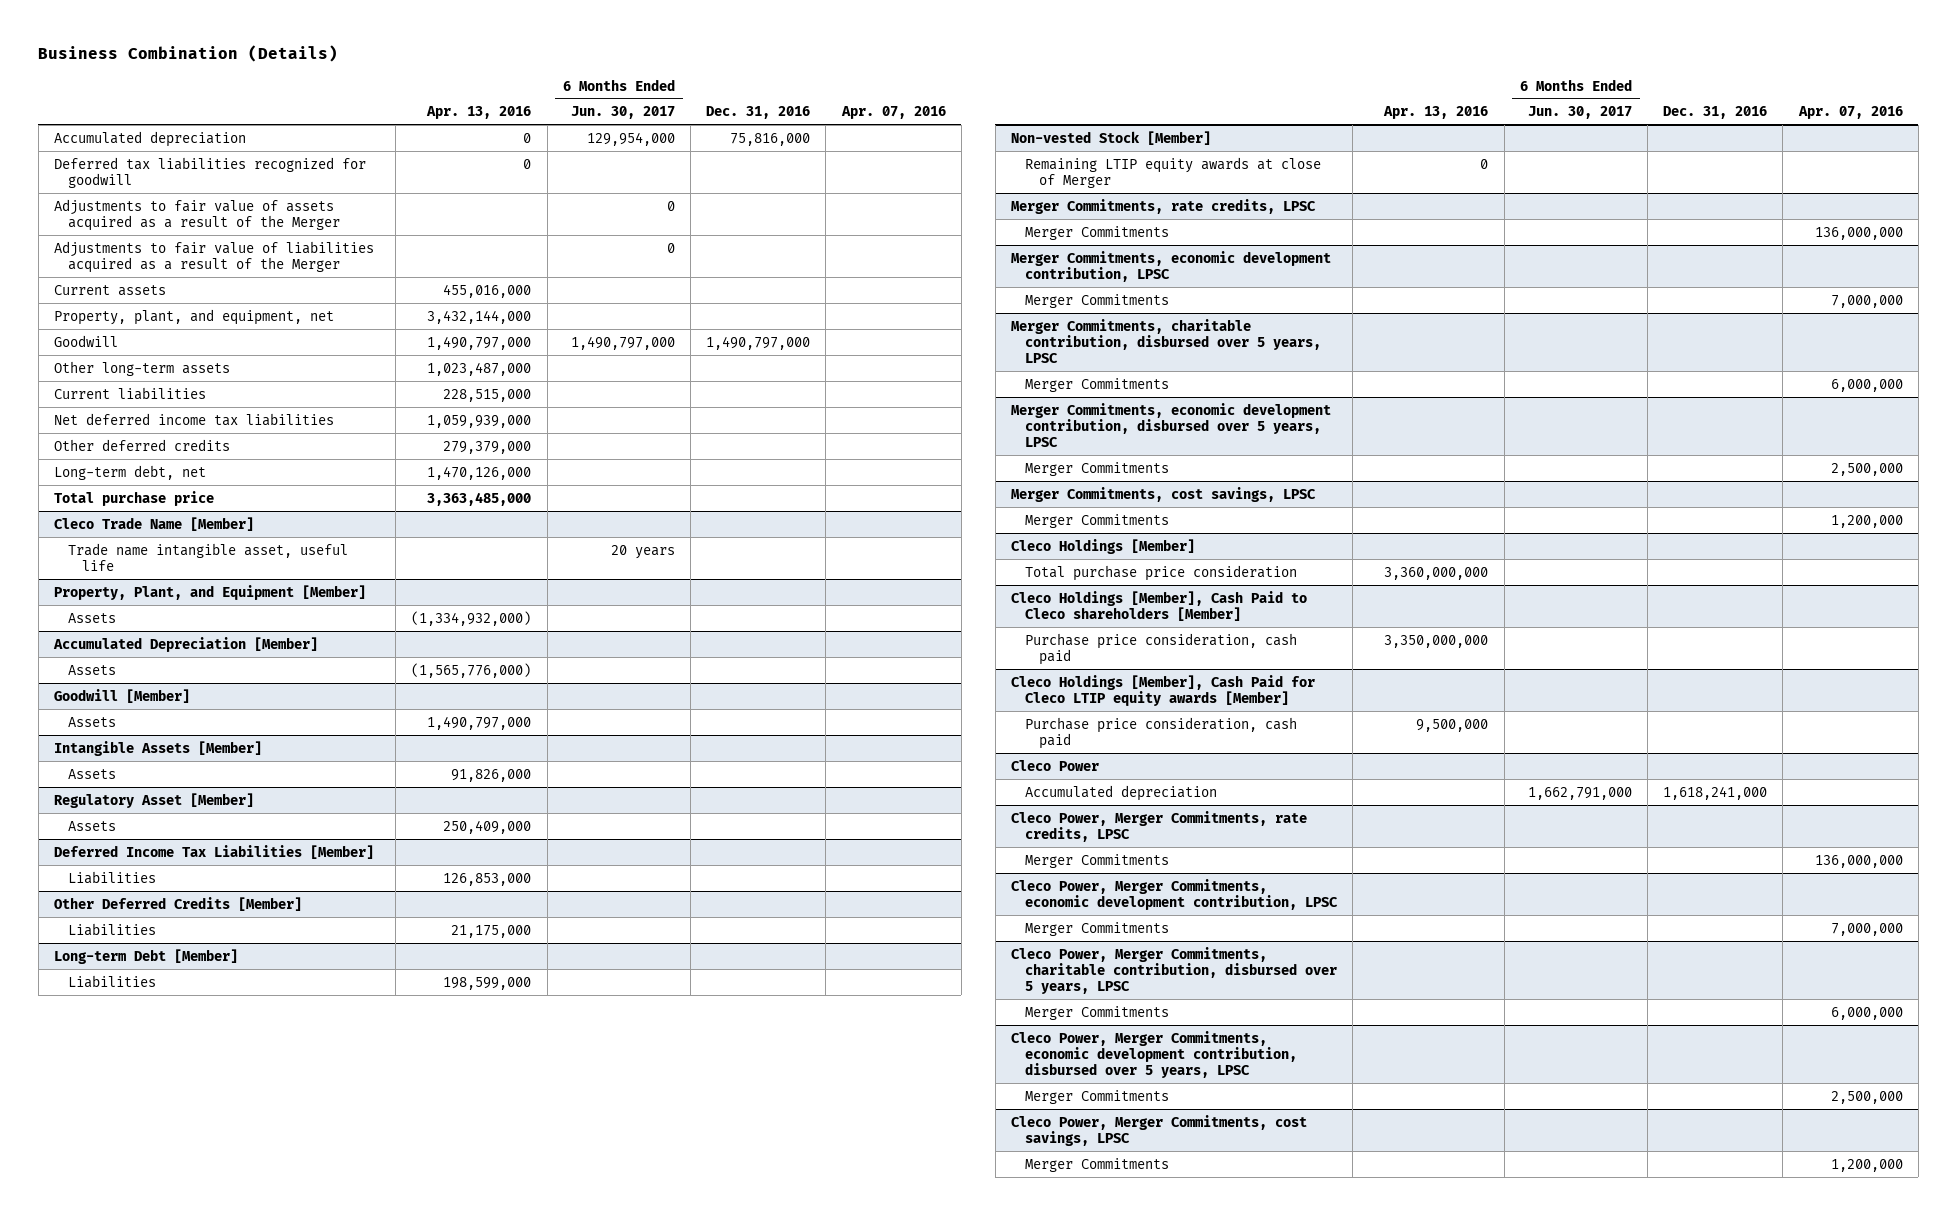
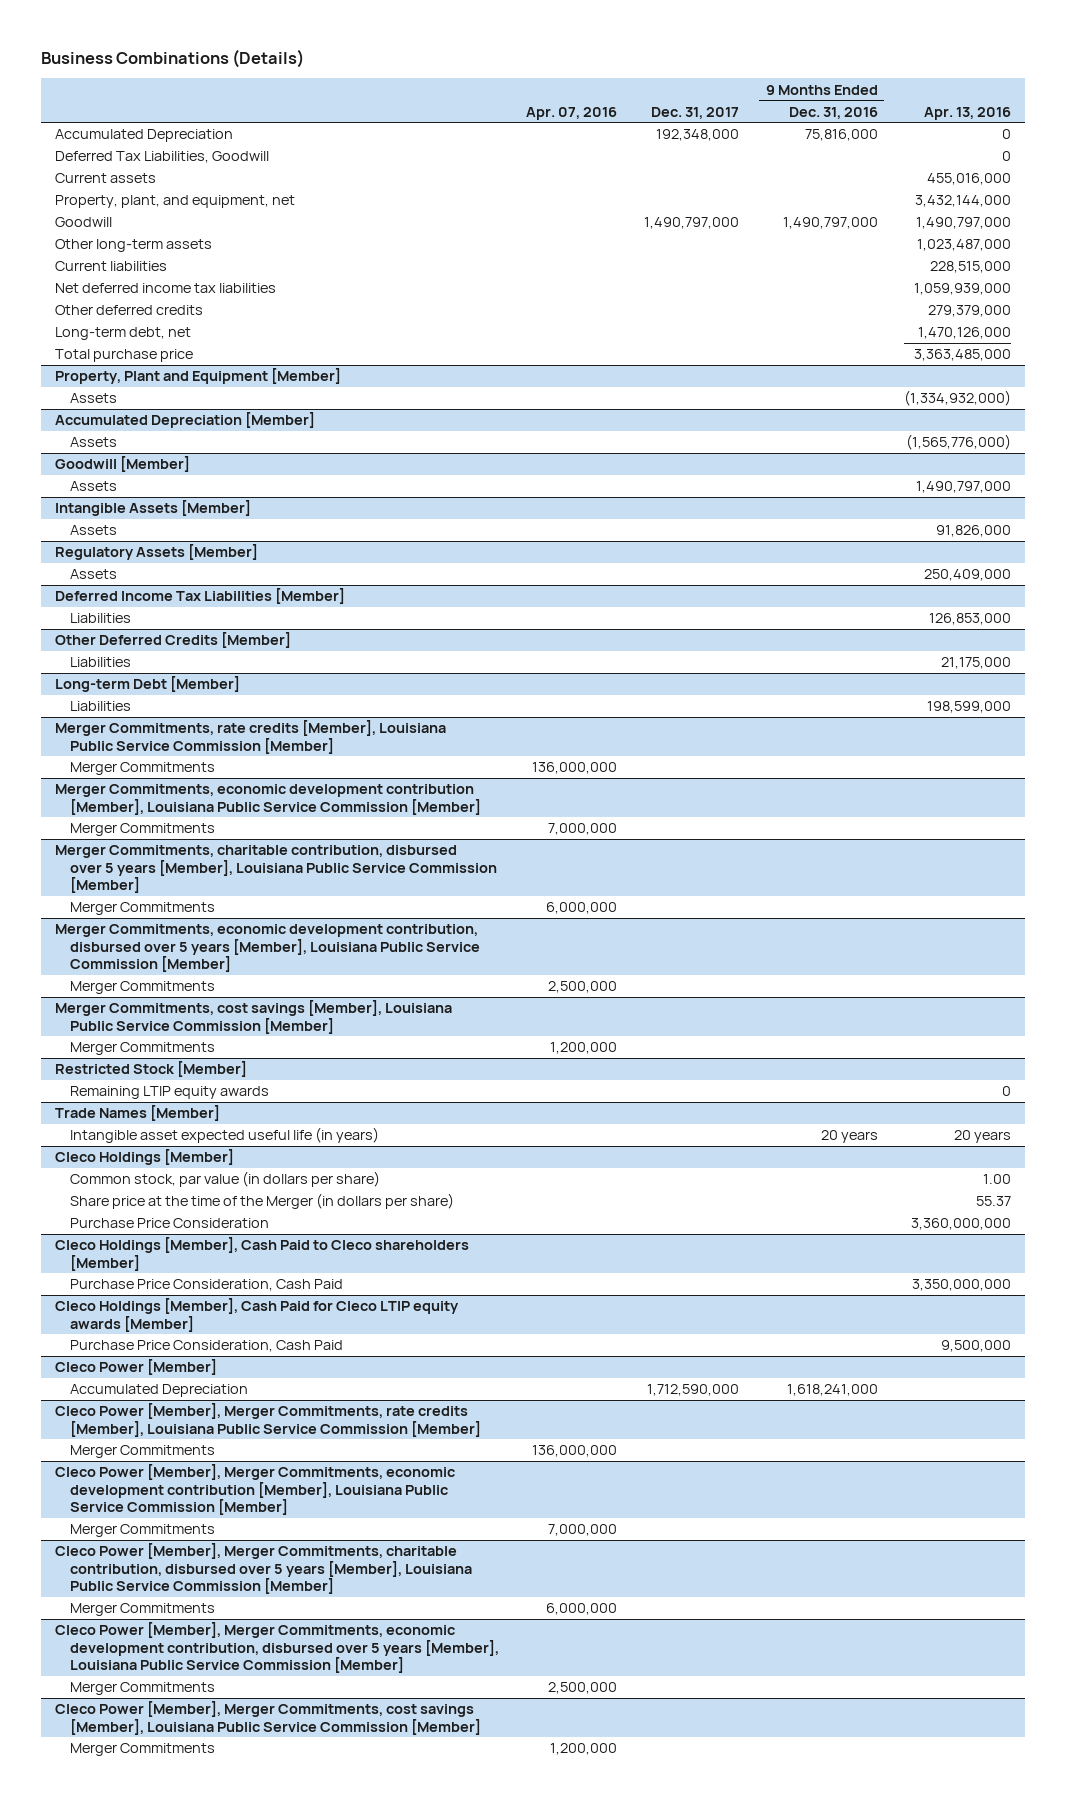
- Business Combination (Details)
+ Business Combinations (Details)
- | Apr. 13, 2016 | 6 Months Ended Jun. 30, 2017 | Dec. 31, 2016 | Apr. 07, 2016
+ | Apr. 07, 2016 | Dec. 31, 2017 | 9 Months Ended Dec. 31, 2016 | Apr. 13, 2016
- Accumulated depreciation | 0 | 129,954,000 | 75,816,000 |
- Deferred tax liabilities recognized for goodwill | 0 | | |
- Adjustments to fair value of assets acquired as a result of the Merger | | 0 | |
- Adjustments to fair value of liabilities acquired as a result of the Merger | | 0 | |
+ Accumulated Depreciation | | 192,348,000 | 75,816,000 | 0
+ Deferred Tax Liabilities, Goodwill | | | | 0
- Cleco Trade Name [Member]
- Trade name intangible asset, useful life | | 20 years | |
- Property, Plant, and Equipment [Member]
+ Property, Plant and Equipment [Member]
- Regulatory Asset [Member]
+ Regulatory Assets [Member]
- Non-vested Stock [Member]
- Remaining LTIP equity awards at close of Merger | 0 | | |
- Merger Commitments, rate credits, LPSC
+ Merger Commitments, rate credits [Member], Louisiana Public Service Commission [Member]
- Merger Commitments, economic development contribution, LPSC
+ Merger Commitments, economic development contribution [Member], Louisiana Public Service Commission [Member]
- Merger Commitments, charitable contribution, disbursed over 5 years, LPSC
+ Merger Commitments, charitable contribution, disbursed over 5 years [Member], Louisiana Public Service Commission [Member]
- Merger Commitments, economic development contribution, disbursed over 5 years, LPSC
+ Merger Commitments, economic development contribution, disbursed over 5 years [Member], Louisiana Public Service Commission [Member]
- Merger Commitments, cost savings, LPSC
+ Merger Commitments, cost savings [Member], Louisiana Public Service Commission [Member]
+ Restricted Stock [Member]
+ Remaining LTIP equity awards | | | | 0
+ Trade Names [Member]
+ Intangible asset expected useful life (in years) | | | 20 years | 20 years
@ Cleco Holdings [Member]
- Total purchase price consideration | 3,360,000,000 | | |
+ Common stock, par value (in dollars per share) | | | | 1.00
+ Share price at the time of the Merger (in dollars per share) | | | | 55.37
+ Purchase Price Consideration | | | | 3,360,000,000
@ Cleco Holdings [Member], Cash Paid to Cleco shareholders [Member]
- Purchase price consideration, cash paid | 3,350,000,000 | | |
+ Purchase Price Consideration, Cash Paid | | | | 3,350,000,000
@ Cleco Holdings [Member], Cash Paid for Cleco LTIP equity awards [Member]
- Purchase price consideration, cash paid | 9,500,000 | | |
- Cleco Power
- Accumulated depreciation | | 1,662,791,000 | 1,618,241,000 |
- Cleco Power, Merger Commitments, rate credits, LPSC
@ Cleco Holdings [Member], Cash Paid for Cleco LTIP equity awards [Member]
+ Purchase Price Consideration, Cash Paid | | | | 9,500,000
+ Cleco Power [Member]
+ Accumulated Depreciation | | 1,712,590,000 | 1,618,241,000 |
+ Cleco Power [Member], Merger Commitments, rate credits [Member], Louisiana Public Service Commission [Member]
- Cleco Power, Merger Commitments, economic development contribution, LPSC
+ Cleco Power [Member], Merger Commitments, economic development contribution [Member], Louisiana Public Service Commission [Member]
- Cleco Power, Merger Commitments, charitable contribution, disbursed over 5 years, LPSC
+ Cleco Power [Member], Merger Commitments, charitable contribution, disbursed over 5 years [Member], Louisiana Public Service Commission [Member]
- Cleco Power, Merger Commitments, economic development contribution, disbursed over 5 years, LPSC
+ Cleco Power [Member], Merger Commitments, economic development contribution, disbursed over 5 years [Member], Louisiana Public Service Commission [Member]
- Cleco Power, Merger Commitments, cost savings, LPSC
+ Cleco Power [Member], Merger Commitments, cost savings [Member], Louisiana Public Service Commission [Member]

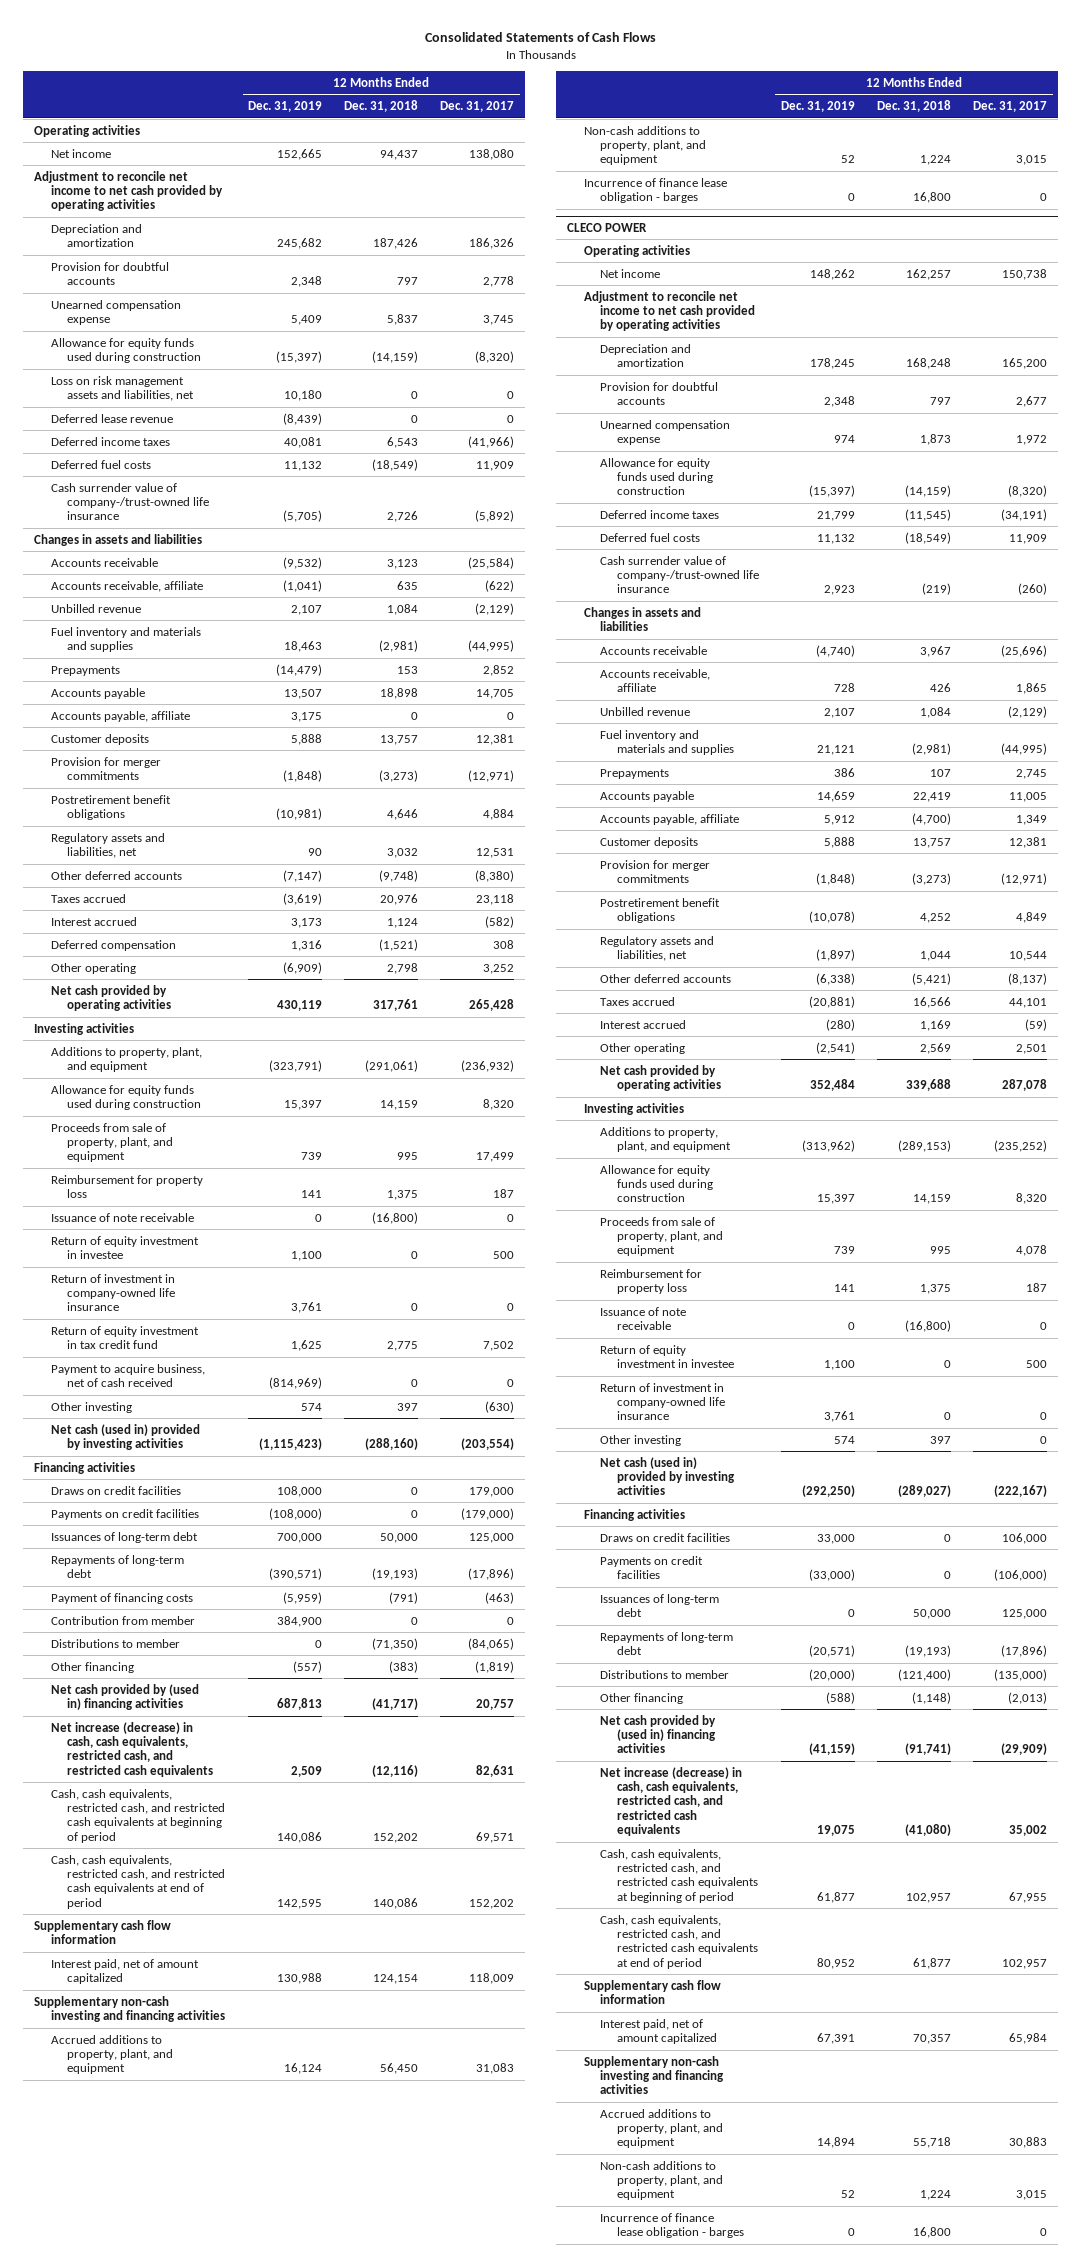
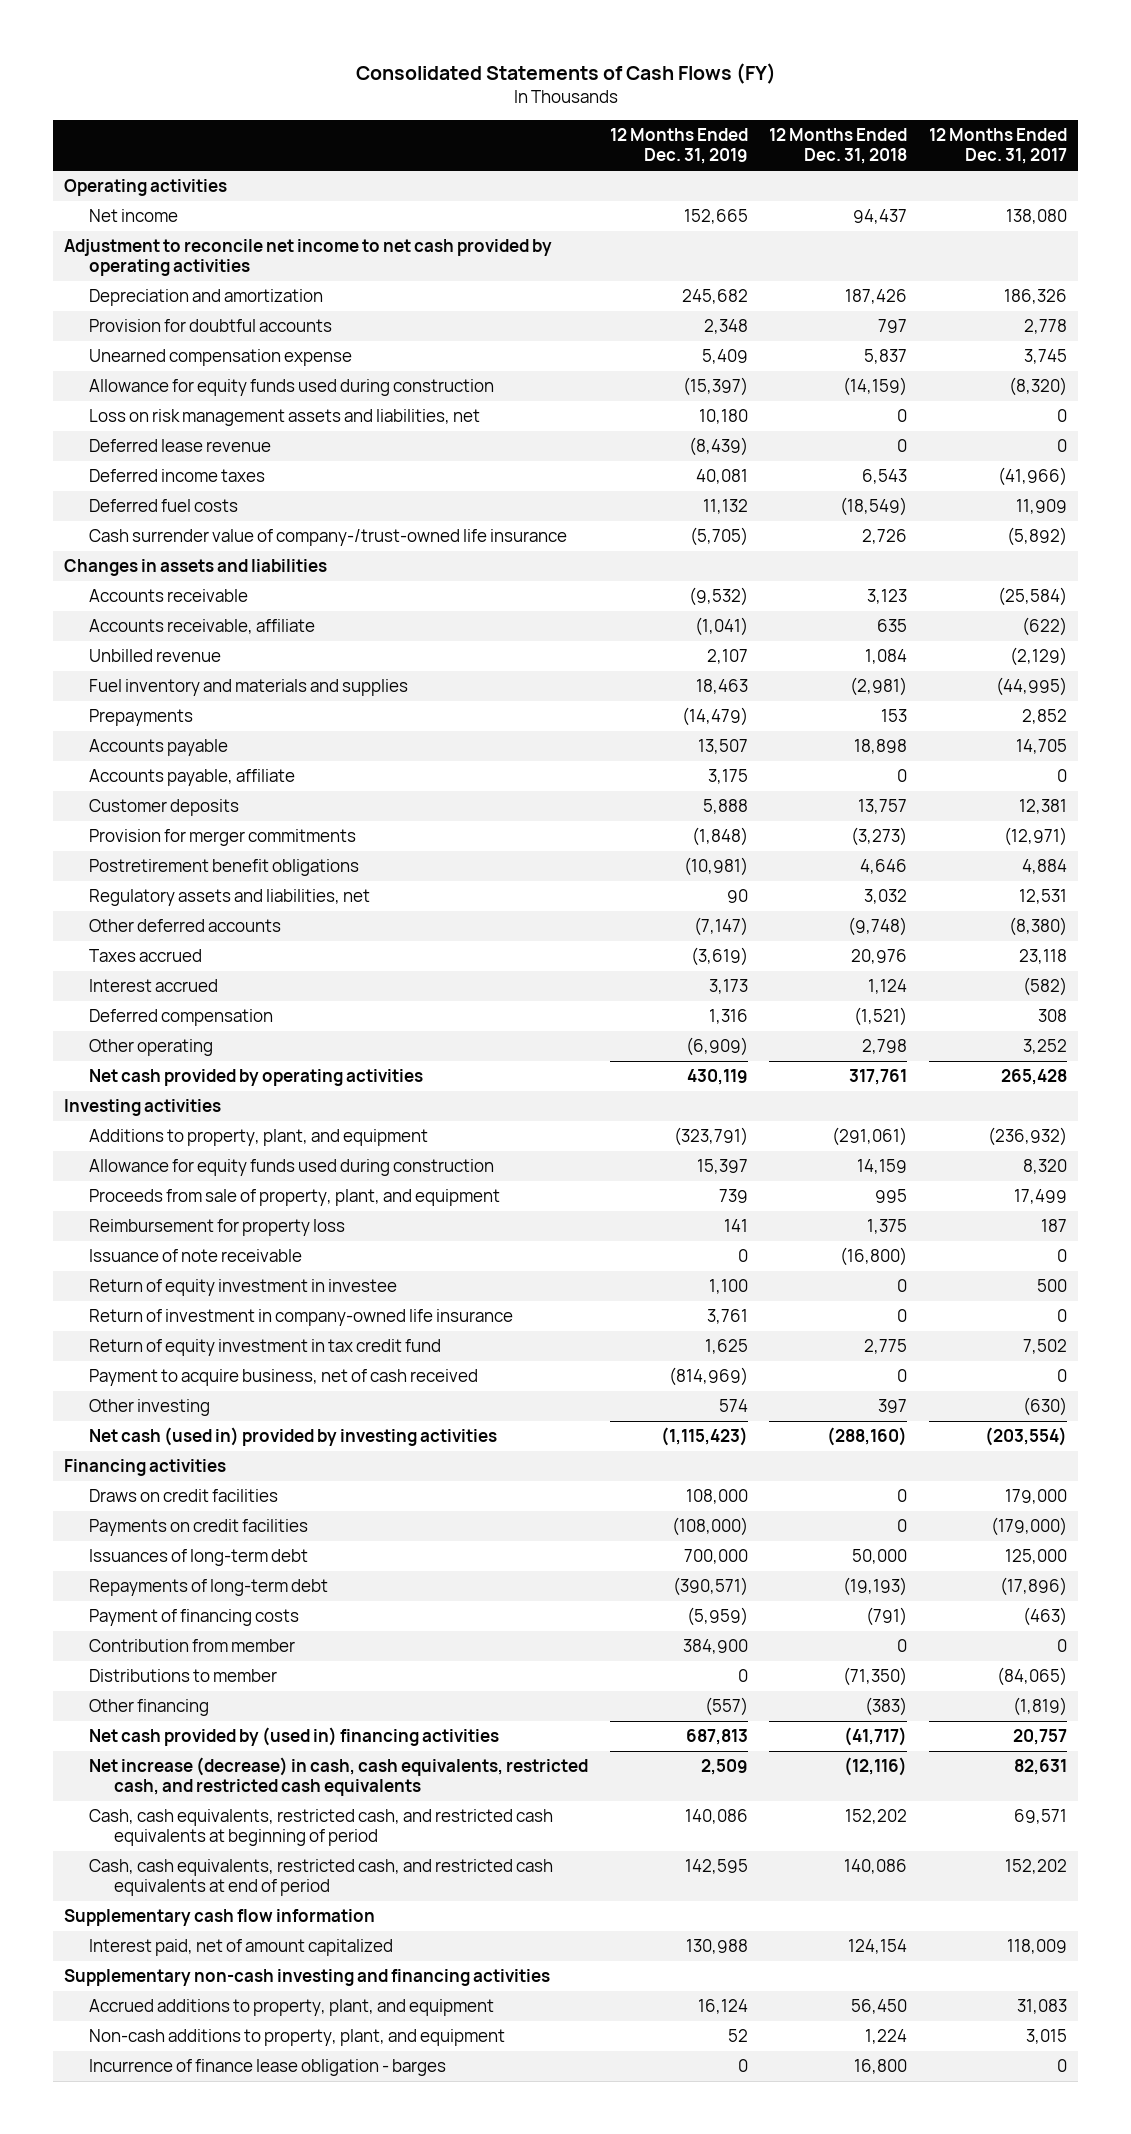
- Consolidated Statements of Cash Flows
+ Consolidated Statements of Cash Flows (FY)
- CLECO POWER
- Operating activities
- Net income | 148,262 | 162,257 | 150,738
- Adjustment to reconcile net income to net cash provided by operating activities
- Depreciation and amortization | 178,245 | 168,248 | 165,200
- Provision for doubtful accounts | 2,348 | 797 | 2,677
- Unearned compensation expense | 974 | 1,873 | 1,972
- Allowance for equity funds used during construction | (15,397) | (14,159) | (8,320)
- Deferred income taxes | 21,799 | (11,545) | (34,191)
- Deferred fuel costs | 11,132 | (18,549) | 11,909
- Cash surrender value of company-/trust-owned life insurance | 2,923 | (219) | (260)
- Changes in assets and liabilities
- Accounts receivable | (4,740) | 3,967 | (25,696)
- Accounts receivable, affiliate | 728 | 426 | 1,865
- Unbilled revenue | 2,107 | 1,084 | (2,129)
- Fuel inventory and materials and supplies | 21,121 | (2,981) | (44,995)
- Prepayments | 386 | 107 | 2,745
- Accounts payable | 14,659 | 22,419 | 11,005
- Accounts payable, affiliate | 5,912 | (4,700) | 1,349
- Customer deposits | 5,888 | 13,757 | 12,381
- Provision for merger commitments | (1,848) | (3,273) | (12,971)
- Postretirement benefit obligations | (10,078) | 4,252 | 4,849
- Regulatory assets and liabilities, net | (1,897) | 1,044 | 10,544
- Other deferred accounts | (6,338) | (5,421) | (8,137)
- Taxes accrued | (20,881) | 16,566 | 44,101
- Interest accrued | (280) | 1,169 | (59)
- Other operating | (2,541) | 2,569 | 2,501
- Net cash provided by operating activities | 352,484 | 339,688 | 287,078
- Investing activities
- Additions to property, plant, and equipment | (313,962) | (289,153) | (235,252)
- Allowance for equity funds used during construction | 15,397 | 14,159 | 8,320
- Proceeds from sale of property, plant, and equipment | 739 | 995 | 4,078
- Reimbursement for property loss | 141 | 1,375 | 187
- Issuance of note receivable | 0 | (16,800) | 0
- Return of equity investment in investee | 1,100 | 0 | 500
- Return of investment in company-owned life insurance | 3,761 | 0 | 0
- Other investing | 574 | 397 | 0
- Net cash (used in) provided by investing activities | (292,250) | (289,027) | (222,167)
- Financing activities
- Draws on credit facilities | 33,000 | 0 | 106,000
- Payments on credit facilities | (33,000) | 0 | (106,000)
- Issuances of long-term debt | 0 | 50,000 | 125,000
- Repayments of long-term debt | (20,571) | (19,193) | (17,896)
- Distributions to member | (20,000) | (121,400) | (135,000)
- Other financing | (588) | (1,148) | (2,013)
- Net cash provided by (used in) financing activities | (41,159) | (91,741) | (29,909)
- Net increase (decrease) in cash, cash equivalents, restricted cash, and restricted cash equivalents | 19,075 | (41,080) | 35,002
- Cash, cash equivalents, restricted cash, and restricted cash equivalents at beginning of period | 61,877 | 102,957 | 67,955
- Cash, cash equivalents, restricted cash, and restricted cash equivalents at end of period | 80,952 | 61,877 | 102,957
- Supplementary cash flow information
- Interest paid, net of amount capitalized | 67,391 | 70,357 | 65,984
- Supplementary non-cash investing and financing activities
- Accrued additions to property, plant, and equipment | 14,894 | 55,718 | 30,883
- Non-cash additions to property, plant, and equipment | 52 | 1,224 | 3,015
- Incurrence of finance lease obligation - barges | 0 | 16,800 | 0

